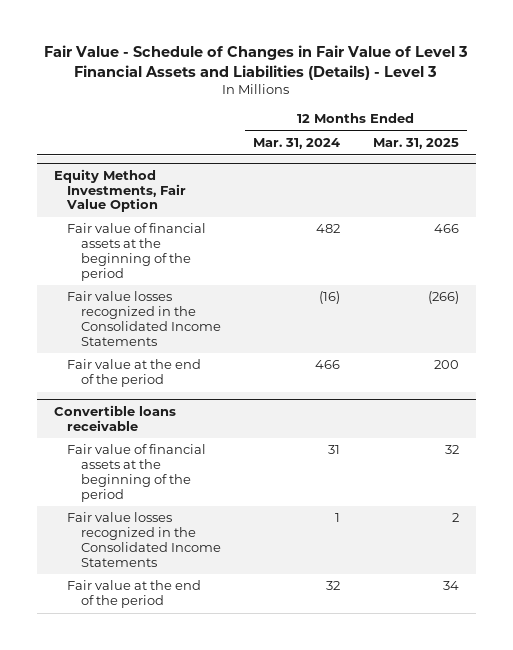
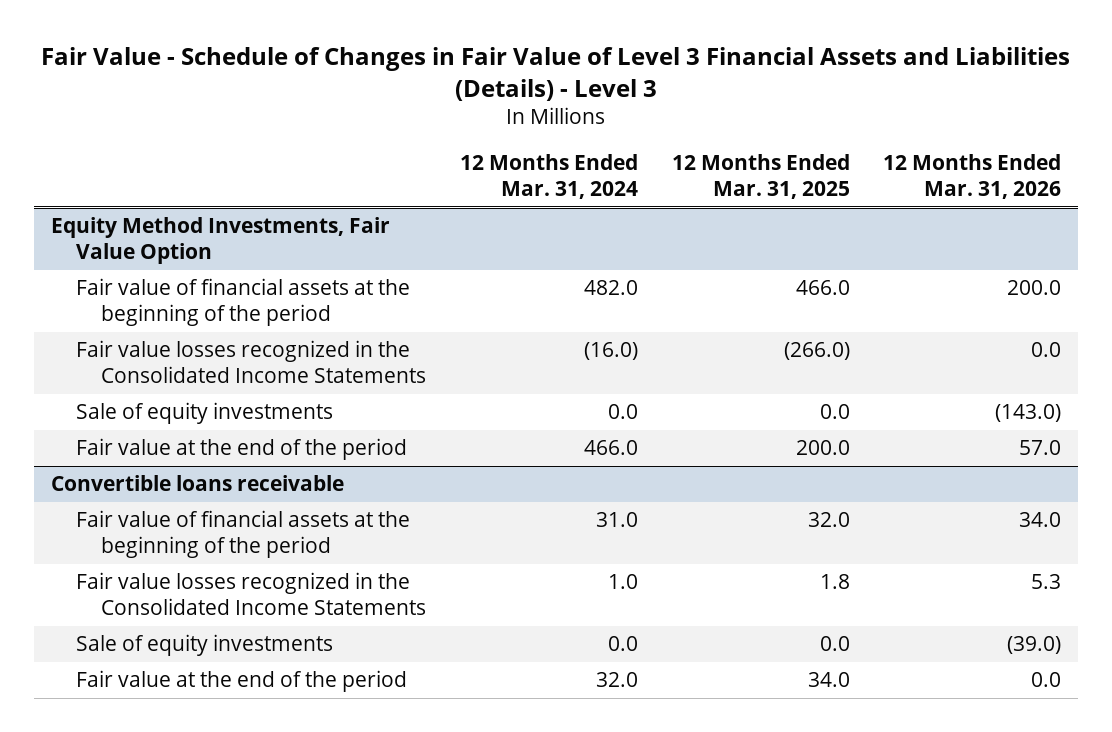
- | 12 Months Ended Mar. 31, 2024 | 12 Months Ended Mar. 31, 2025
+ | 12 Months Ended Mar. 31, 2024 | 12 Months Ended Mar. 31, 2025 | 12 Months Ended Mar. 31, 2026
@ Equity Method Investments, Fair Value Option
- Fair value of financial assets at the beginning of the period | 482 | 466
- Fair value losses recognized in the Consolidated Income Statements | (16) | (266)
- Fair value at the end of the period | 466 | 200
+ Fair value of financial assets at the beginning of the period | 482.0 | 466.0 | 200.0
+ Fair value losses recognized in the Consolidated Income Statements | (16.0) | (266.0) | 0.0
+ Sale of equity investments | 0.0 | 0.0 | (143.0)
+ Fair value at the end of the period | 466.0 | 200.0 | 57.0
@ Convertible loans receivable
- Fair value of financial assets at the beginning of the period | 31 | 32
- Fair value losses recognized in the Consolidated Income Statements | 1 | 2
- Fair value at the end of the period | 32 | 34
+ Fair value of financial assets at the beginning of the period | 31.0 | 32.0 | 34.0
+ Fair value losses recognized in the Consolidated Income Statements | 1.0 | 1.8 | 5.3
+ Sale of equity investments | 0.0 | 0.0 | (39.0)
+ Fair value at the end of the period | 32.0 | 34.0 | 0.0

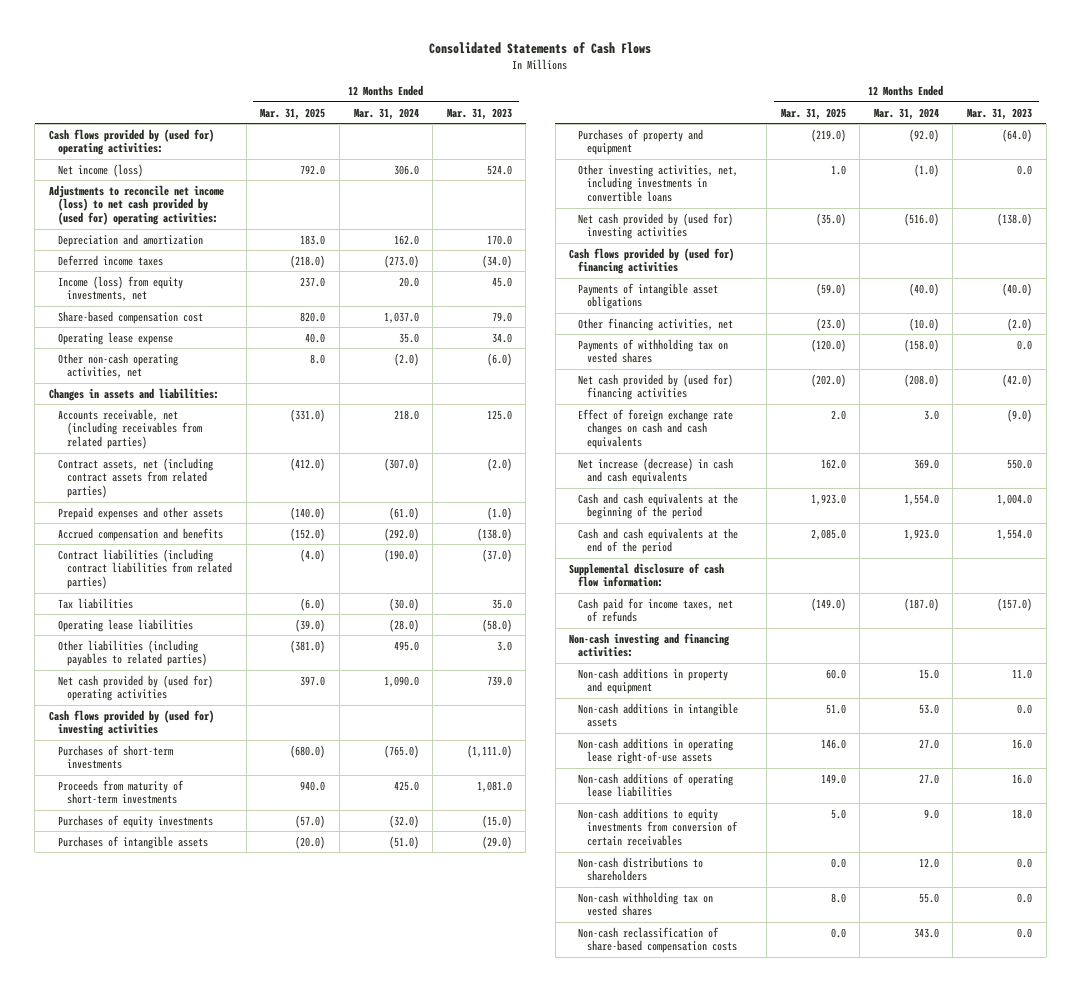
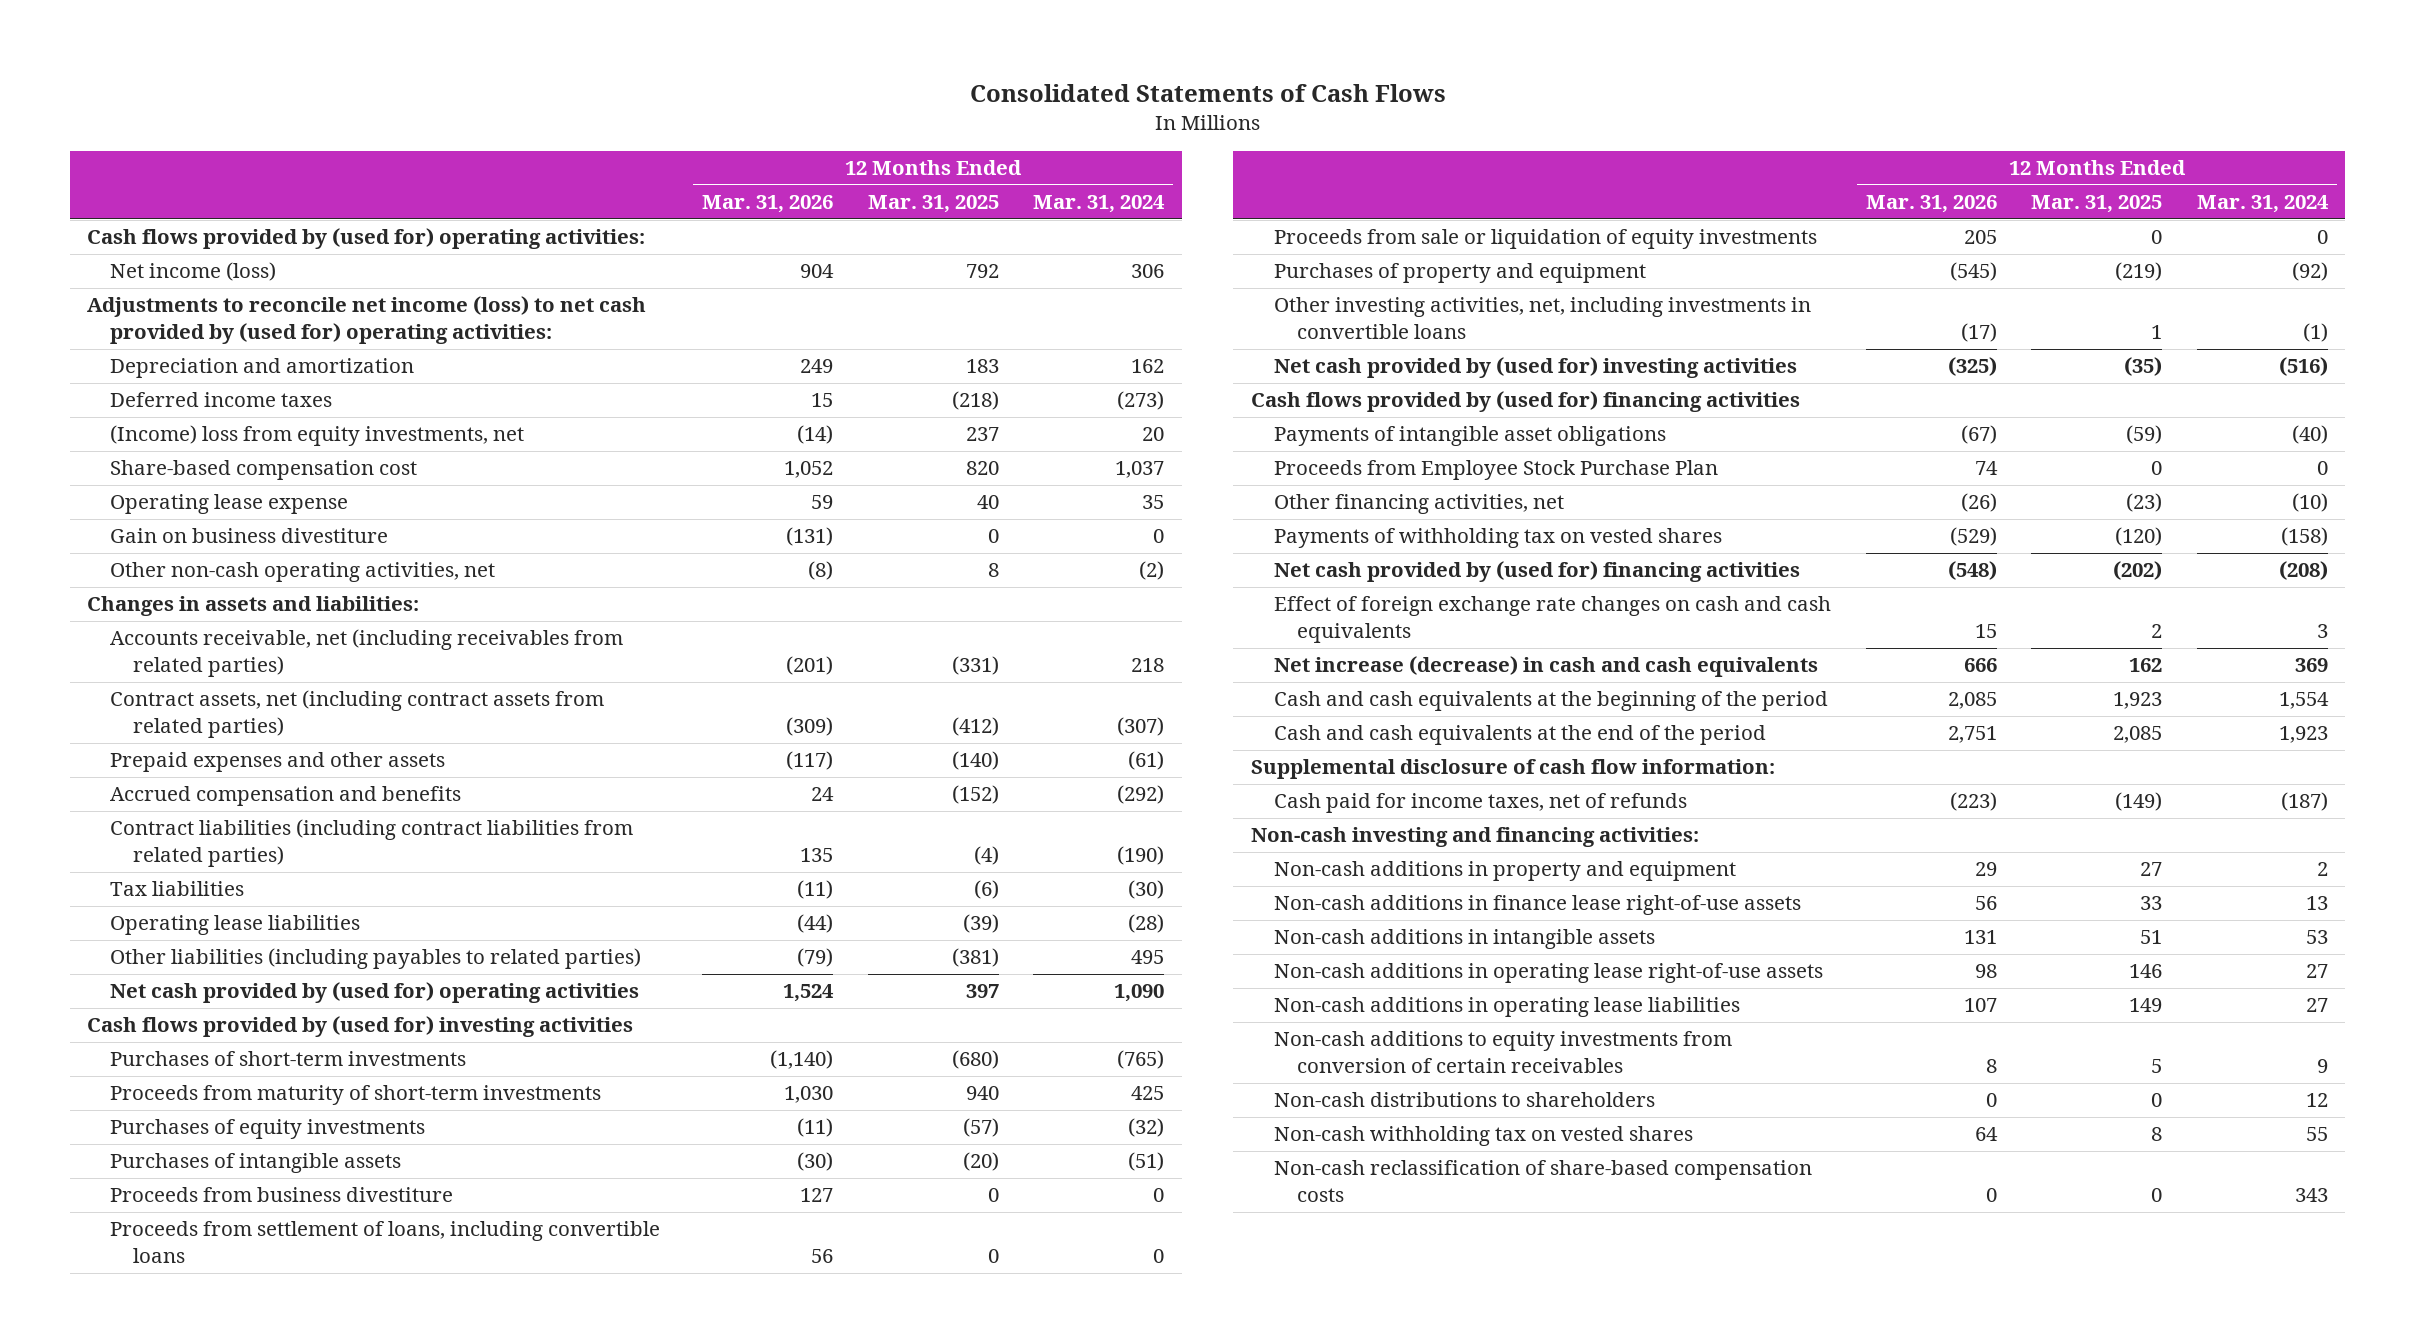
- | 12 Months Ended Mar. 31, 2025 | 12 Months Ended Mar. 31, 2024 | 12 Months Ended Mar. 31, 2023
+ | 12 Months Ended Mar. 31, 2026 | 12 Months Ended Mar. 31, 2025 | 12 Months Ended Mar. 31, 2024
- Net income (loss) | 792.0 | 306.0 | 524.0
+ Net income (loss) | 904 | 792 | 306
- Depreciation and amortization | 183.0 | 162.0 | 170.0
- Deferred income taxes | (218.0) | (273.0) | (34.0)
- Income (loss) from equity investments, net | 237.0 | 20.0 | 45.0
- Share-based compensation cost | 820.0 | 1,037.0 | 79.0
- Operating lease expense | 40.0 | 35.0 | 34.0
- Other non-cash operating activities, net | 8.0 | (2.0) | (6.0)
+ Depreciation and amortization | 249 | 183 | 162
+ Deferred income taxes | 15 | (218) | (273)
+ (Income) loss from equity investments, net | (14) | 237 | 20
+ Share-based compensation cost | 1,052 | 820 | 1,037
+ Operating lease expense | 59 | 40 | 35
+ Gain on business divestiture | (131) | 0 | 0
+ Other non-cash operating activities, net | (8) | 8 | (2)
- Accounts receivable, net (including receivables from related parties) | (331.0) | 218.0 | 125.0
- Contract assets, net (including contract assets from related parties) | (412.0) | (307.0) | (2.0)
- Prepaid expenses and other assets | (140.0) | (61.0) | (1.0)
- Accrued compensation and benefits | (152.0) | (292.0) | (138.0)
- Contract liabilities (including contract liabilities from related parties) | (4.0) | (190.0) | (37.0)
- Tax liabilities | (6.0) | (30.0) | 35.0
- Operating lease liabilities | (39.0) | (28.0) | (58.0)
- Other liabilities (including payables to related parties) | (381.0) | 495.0 | 3.0
- Net cash provided by (used for) operating activities | 397.0 | 1,090.0 | 739.0
+ Accounts receivable, net (including receivables from related parties) | (201) | (331) | 218
+ Contract assets, net (including contract assets from related parties) | (309) | (412) | (307)
+ Prepaid expenses and other assets | (117) | (140) | (61)
+ Accrued compensation and benefits | 24 | (152) | (292)
+ Contract liabilities (including contract liabilities from related parties) | 135 | (4) | (190)
+ Tax liabilities | (11) | (6) | (30)
+ Operating lease liabilities | (44) | (39) | (28)
+ Other liabilities (including payables to related parties) | (79) | (381) | 495
+ Net cash provided by (used for) operating activities | 1,524 | 397 | 1,090
- Purchases of short-term investments | (680.0) | (765.0) | (1,111.0)
- Proceeds from maturity of short-term investments | 940.0 | 425.0 | 1,081.0
- Purchases of equity investments | (57.0) | (32.0) | (15.0)
- Purchases of intangible assets | (20.0) | (51.0) | (29.0)
- Purchases of property and equipment | (219.0) | (92.0) | (64.0)
- Other investing activities, net, including investments in convertible loans | 1.0 | (1.0) | 0.0
- Net cash provided by (used for) investing activities | (35.0) | (516.0) | (138.0)
+ Purchases of short-term investments | (1,140) | (680) | (765)
+ Proceeds from maturity of short-term investments | 1,030 | 940 | 425
+ Purchases of equity investments | (11) | (57) | (32)
+ Purchases of intangible assets | (30) | (20) | (51)
+ Proceeds from business divestiture | 127 | 0 | 0
+ Proceeds from settlement of loans, including convertible loans | 56 | 0 | 0
+ Proceeds from sale or liquidation of equity investments | 205 | 0 | 0
+ Purchases of property and equipment | (545) | (219) | (92)
+ Other investing activities, net, including investments in convertible loans | (17) | 1 | (1)
+ Net cash provided by (used for) investing activities | (325) | (35) | (516)
- Payments of intangible asset obligations | (59.0) | (40.0) | (40.0)
- Other financing activities, net | (23.0) | (10.0) | (2.0)
- Payments of withholding tax on vested shares | (120.0) | (158.0) | 0.0
- Net cash provided by (used for) financing activities | (202.0) | (208.0) | (42.0)
- Effect of foreign exchange rate changes on cash and cash equivalents | 2.0 | 3.0 | (9.0)
- Net increase (decrease) in cash and cash equivalents | 162.0 | 369.0 | 550.0
- Cash and cash equivalents at the beginning of the period | 1,923.0 | 1,554.0 | 1,004.0
- Cash and cash equivalents at the end of the period | 2,085.0 | 1,923.0 | 1,554.0
+ Payments of intangible asset obligations | (67) | (59) | (40)
+ Proceeds from Employee Stock Purchase Plan | 74 | 0 | 0
+ Other financing activities, net | (26) | (23) | (10)
+ Payments of withholding tax on vested shares | (529) | (120) | (158)
+ Net cash provided by (used for) financing activities | (548) | (202) | (208)
+ Effect of foreign exchange rate changes on cash and cash equivalents | 15 | 2 | 3
+ Net increase (decrease) in cash and cash equivalents | 666 | 162 | 369
+ Cash and cash equivalents at the beginning of the period | 2,085 | 1,923 | 1,554
+ Cash and cash equivalents at the end of the period | 2,751 | 2,085 | 1,923
- Cash paid for income taxes, net of refunds | (149.0) | (187.0) | (157.0)
+ Cash paid for income taxes, net of refunds | (223) | (149) | (187)
- Non-cash additions in property and equipment | 60.0 | 15.0 | 11.0
- Non-cash additions in intangible assets | 51.0 | 53.0 | 0.0
- Non-cash additions in operating lease right-of-use assets | 146.0 | 27.0 | 16.0
- Non-cash additions of operating lease liabilities | 149.0 | 27.0 | 16.0
- Non-cash additions to equity investments from conversion of certain receivables | 5.0 | 9.0 | 18.0
- Non-cash distributions to shareholders | 0.0 | 12.0 | 0.0
- Non-cash withholding tax on vested shares | 8.0 | 55.0 | 0.0
- Non-cash reclassification of share-based compensation costs | 0.0 | 343.0 | 0.0
+ Non-cash additions in property and equipment | 29 | 27 | 2
+ Non-cash additions in finance lease right-of-use assets | 56 | 33 | 13
+ Non-cash additions in intangible assets | 131 | 51 | 53
+ Non-cash additions in operating lease right-of-use assets | 98 | 146 | 27
+ Non-cash additions in operating lease liabilities | 107 | 149 | 27
+ Non-cash additions to equity investments from conversion of certain receivables | 8 | 5 | 9
+ Non-cash distributions to shareholders | 0 | 0 | 12
+ Non-cash withholding tax on vested shares | 64 | 8 | 55
+ Non-cash reclassification of share-based compensation costs | 0 | 0 | 343

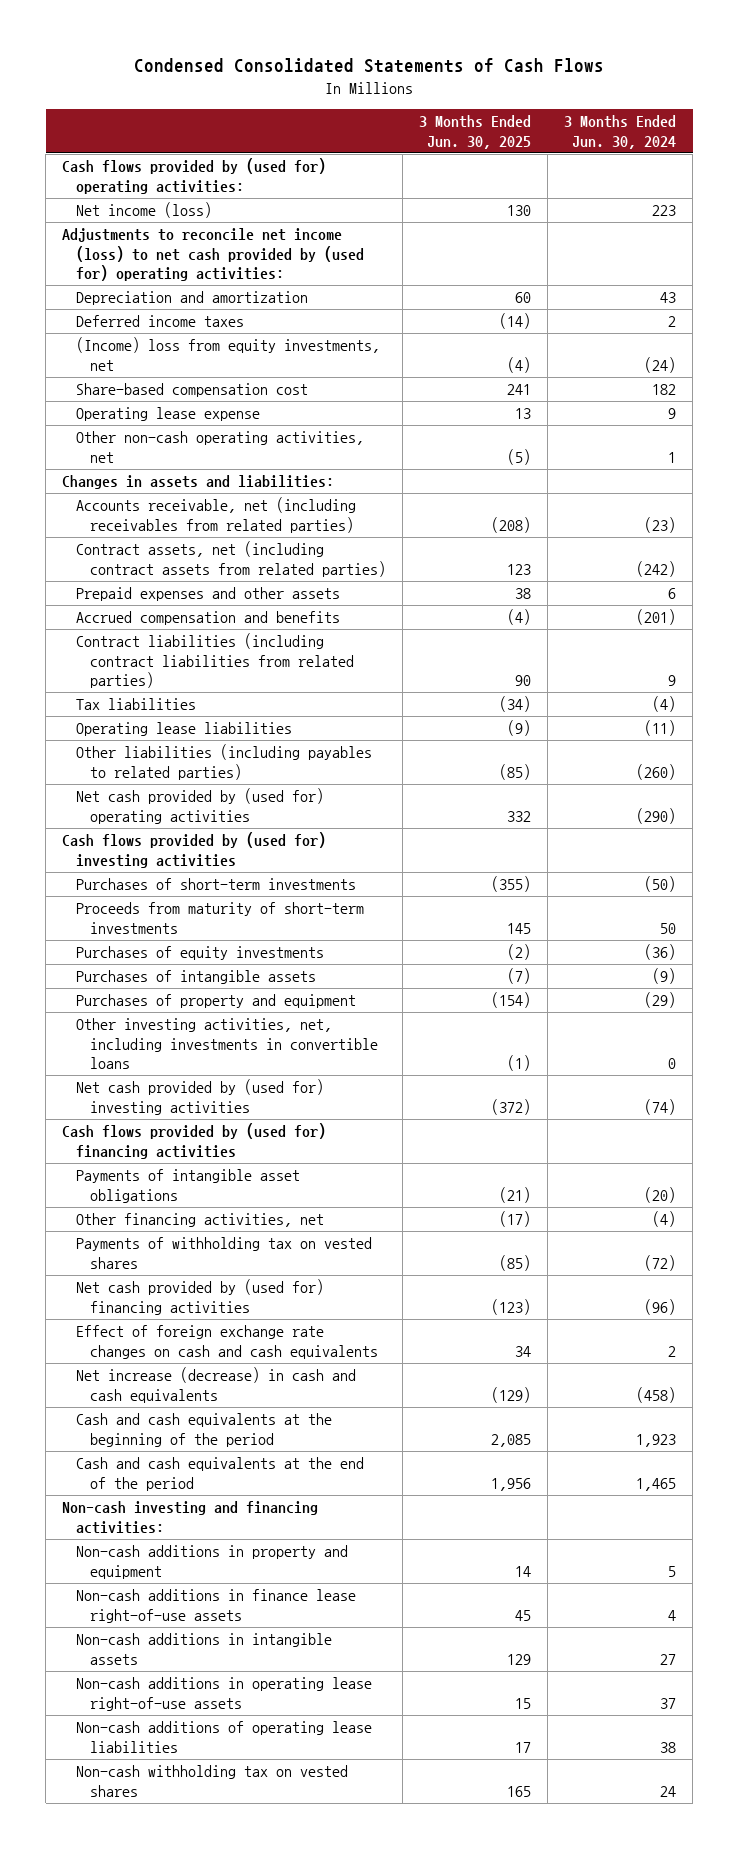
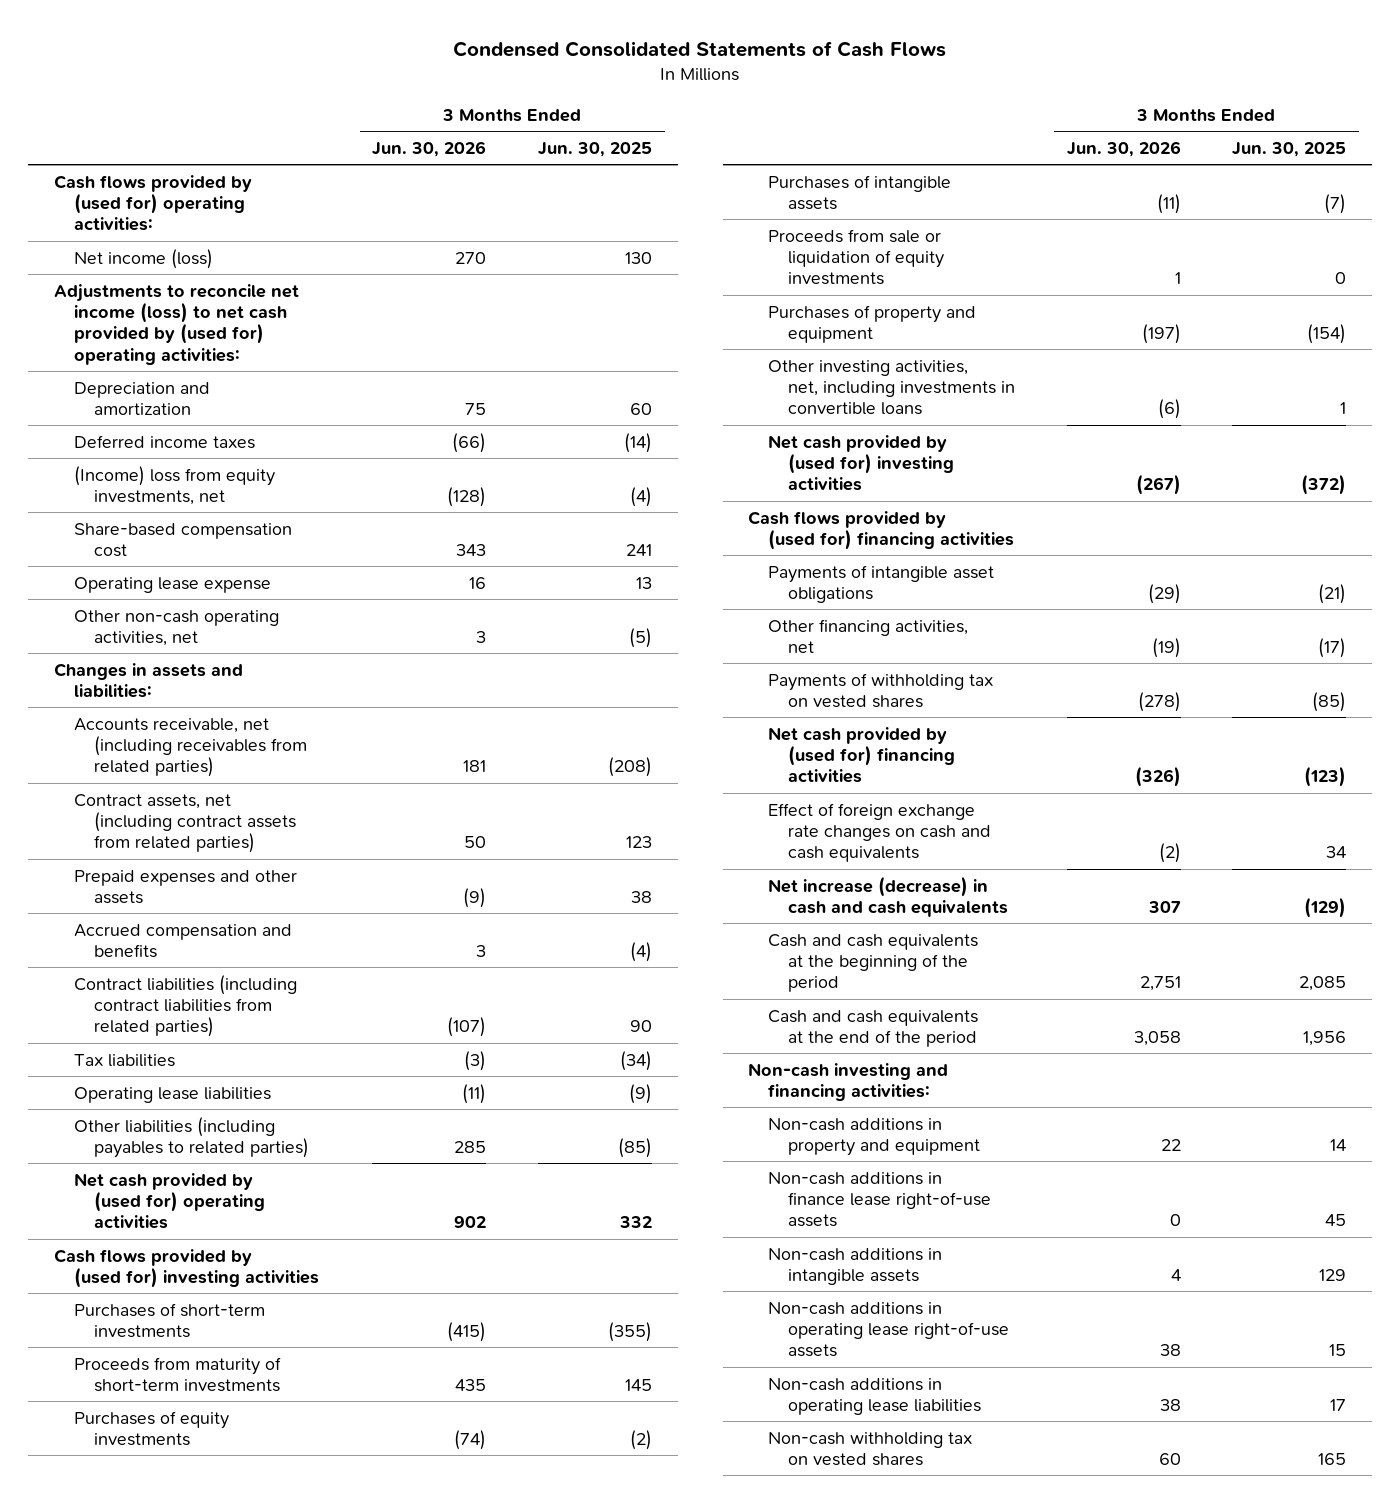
- | 3 Months Ended Jun. 30, 2025 | 3 Months Ended Jun. 30, 2024
+ | 3 Months Ended Jun. 30, 2026 | 3 Months Ended Jun. 30, 2025
+ Proceeds from sale or liquidation of equity investments | 1 | 0
- Other investing activities, net, including investments in convertible loans | (1) | 0
+ Other investing activities, net, including investments in convertible loans | (6) | 1
- Non-cash additions of operating lease liabilities | 17 | 38
+ Non-cash additions in operating lease liabilities | 38 | 17

